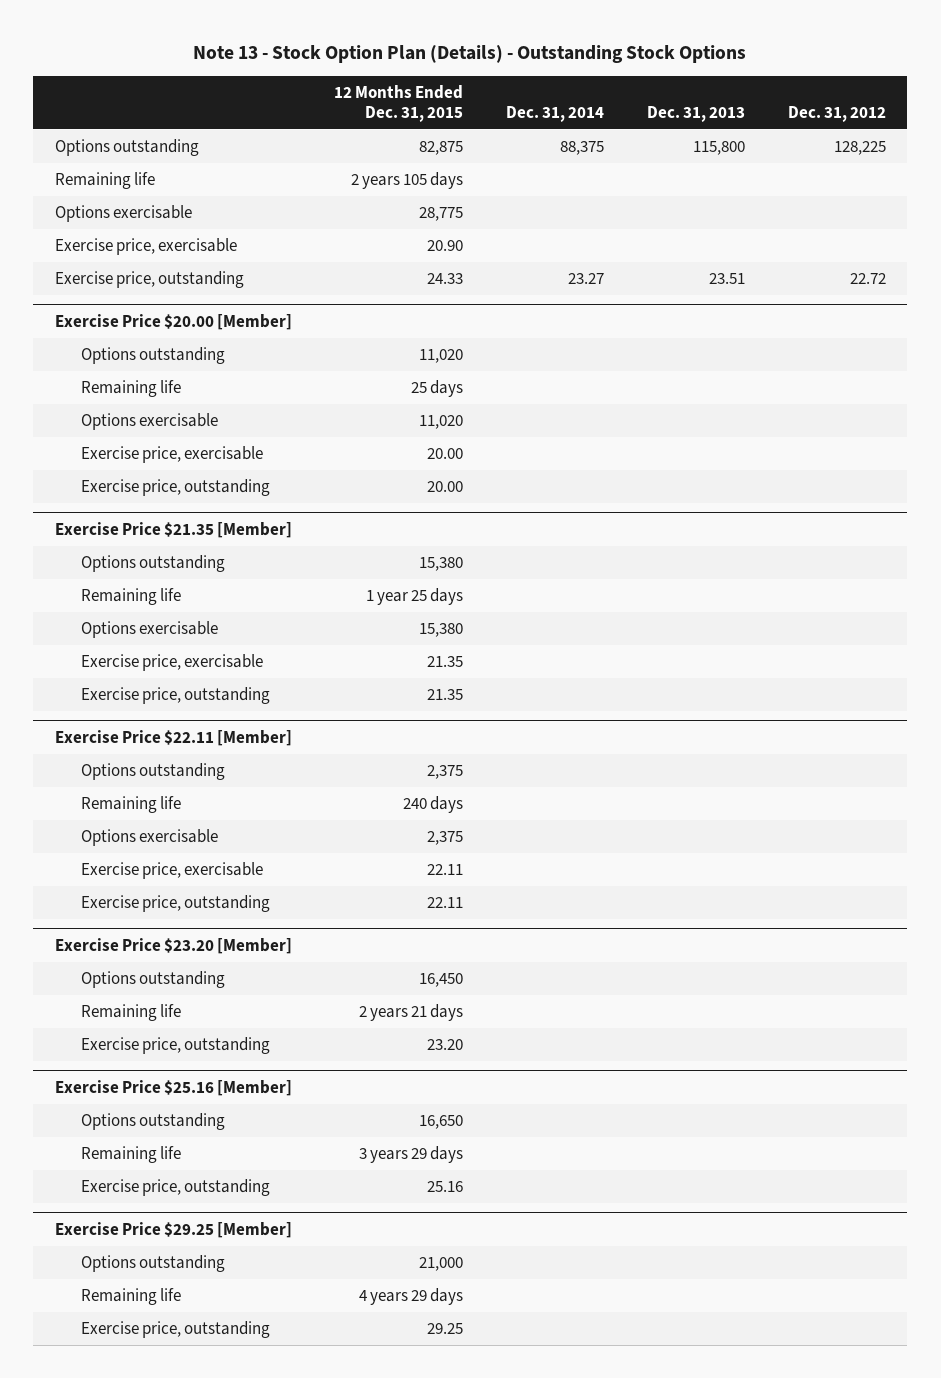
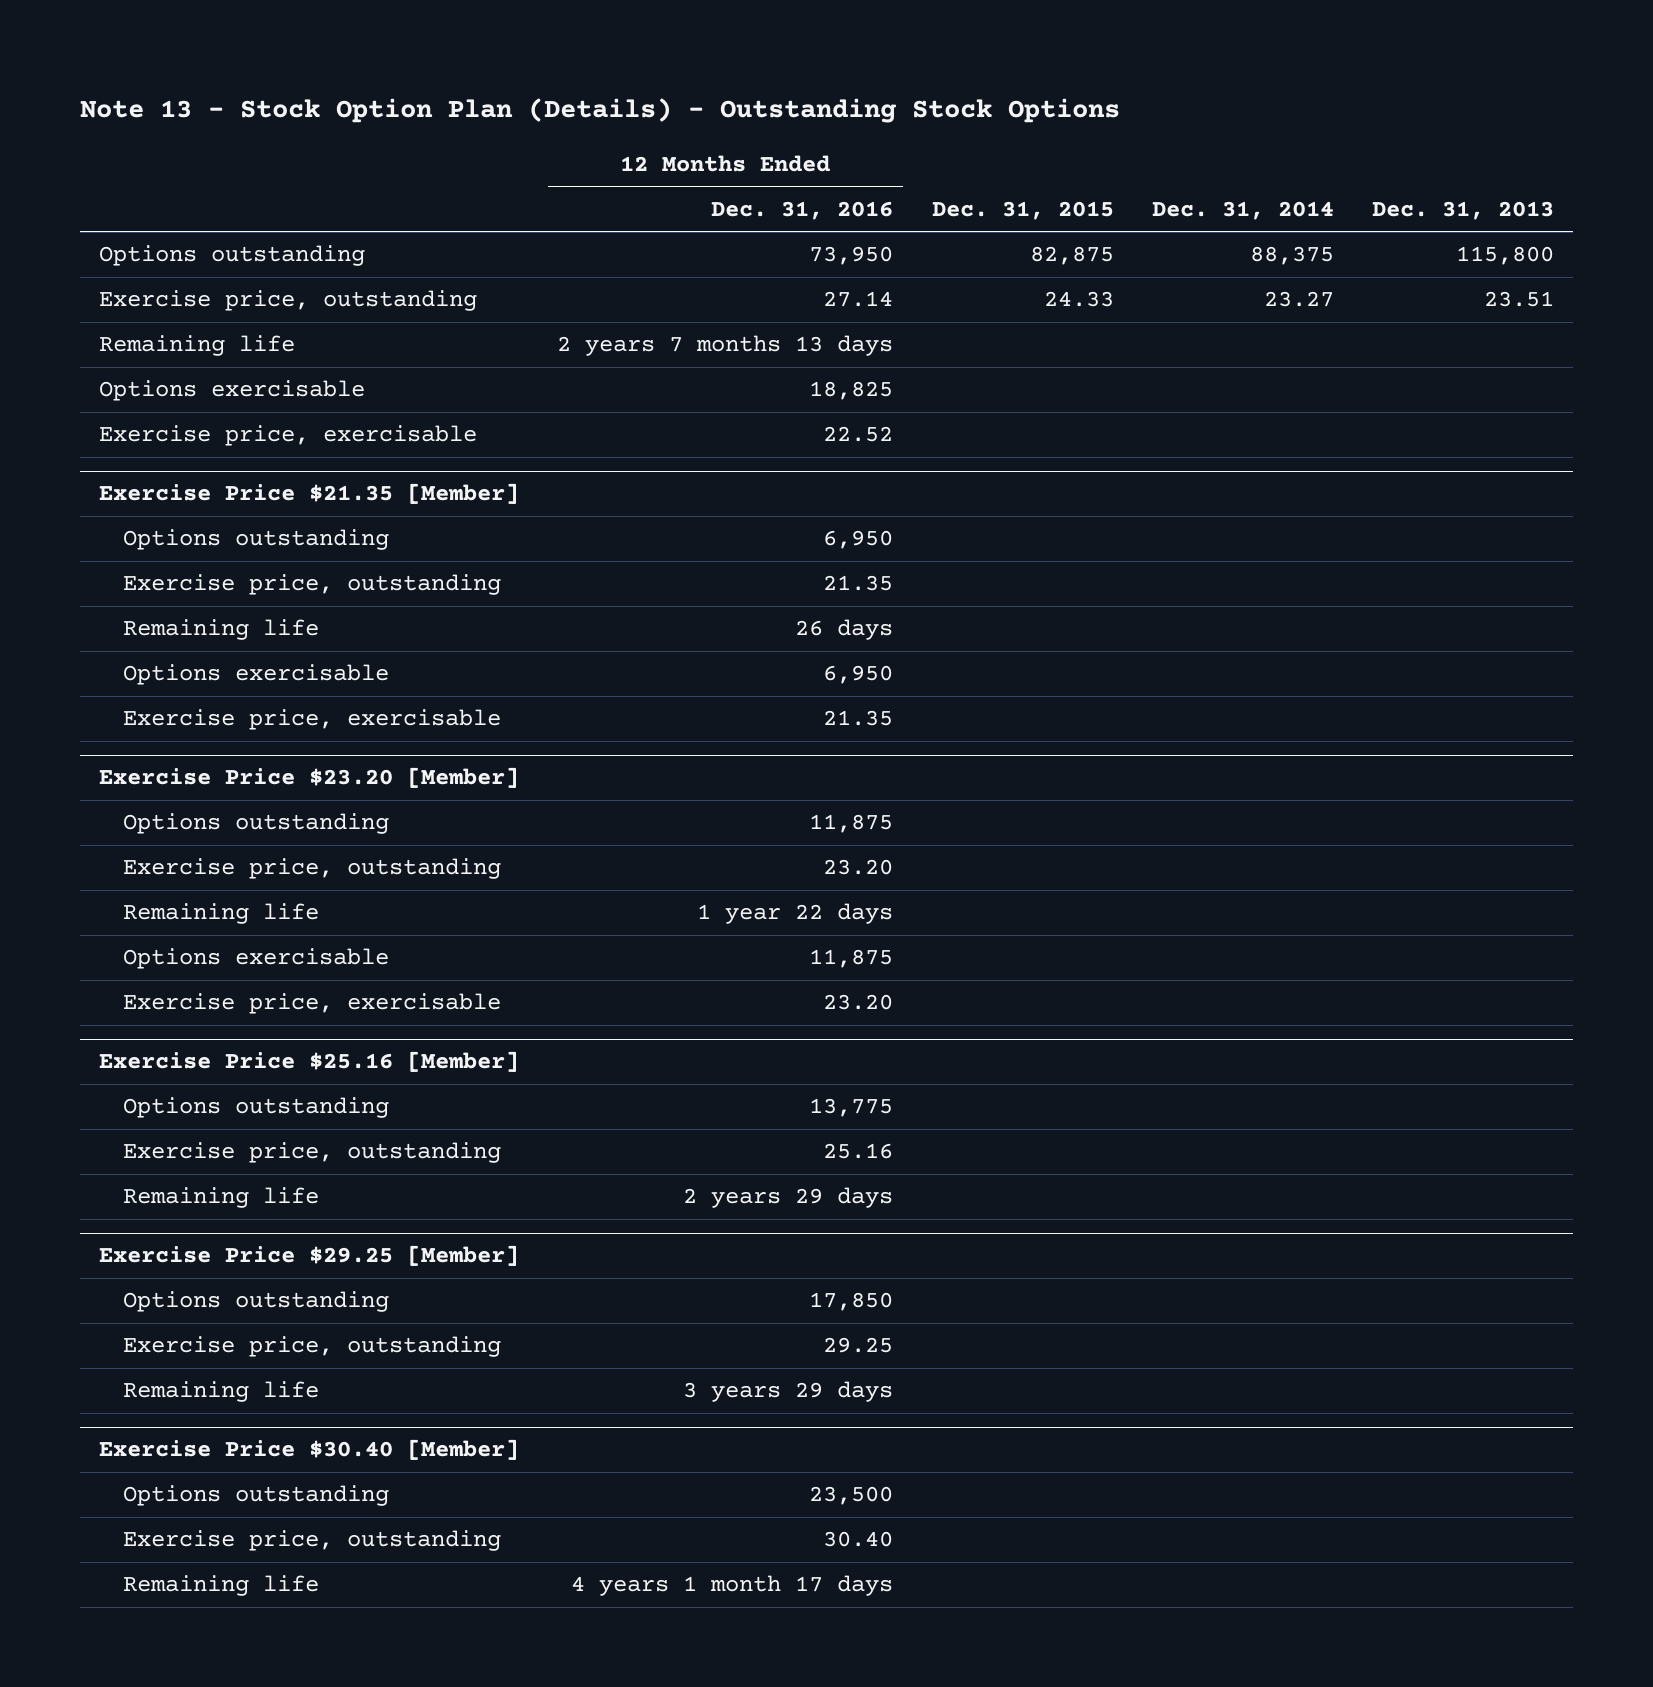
- | 12 Months Ended Dec. 31, 2015 | Dec. 31, 2014 | Dec. 31, 2013 | Dec. 31, 2012
+ | 12 Months Ended Dec. 31, 2016 | Dec. 31, 2015 | Dec. 31, 2014 | Dec. 31, 2013
moved up: Exercise price, outstanding | 27.14 | 24.33 | 23.27 | 23.51
- Exercise Price $20.00 [Member]
- Options outstanding | 11,020 | | |
- Remaining life | 25 days | | |
- Options exercisable | 11,020 | | |
- Exercise price, exercisable | 20.00 | | |
- Exercise price, outstanding | 20.00 | | |
@ Exercise Price $21.35 [Member]
moved up: Exercise price, outstanding | 21.35 | | |
- Exercise Price $22.11 [Member]
- Options outstanding | 2,375 | | |
- Remaining life | 240 days | | |
- Options exercisable | 2,375 | | |
- Exercise price, exercisable | 22.11 | | |
- Exercise price, outstanding | 22.11 | | |
@ Exercise Price $23.20 [Member]
moved down: Remaining life | 1 year 22 days | | |
+ Options exercisable | 11,875 | | |
+ Exercise price, exercisable | 23.20 | | |
@ Exercise Price $25.16 [Member]
moved down: Remaining life | 2 years 29 days | | |
@ Exercise Price $29.25 [Member]
moved down: Remaining life | 3 years 29 days | | |
+ Exercise Price $30.40 [Member]
+ Options outstanding | 23,500 | | |
+ Exercise price, outstanding | 30.40 | | |
+ Remaining life | 4 years 1 month 17 days | | |

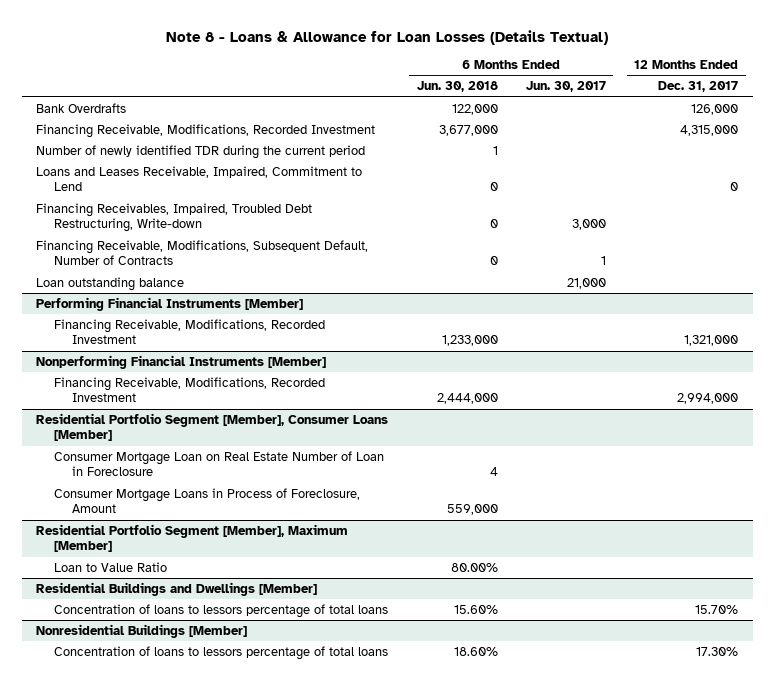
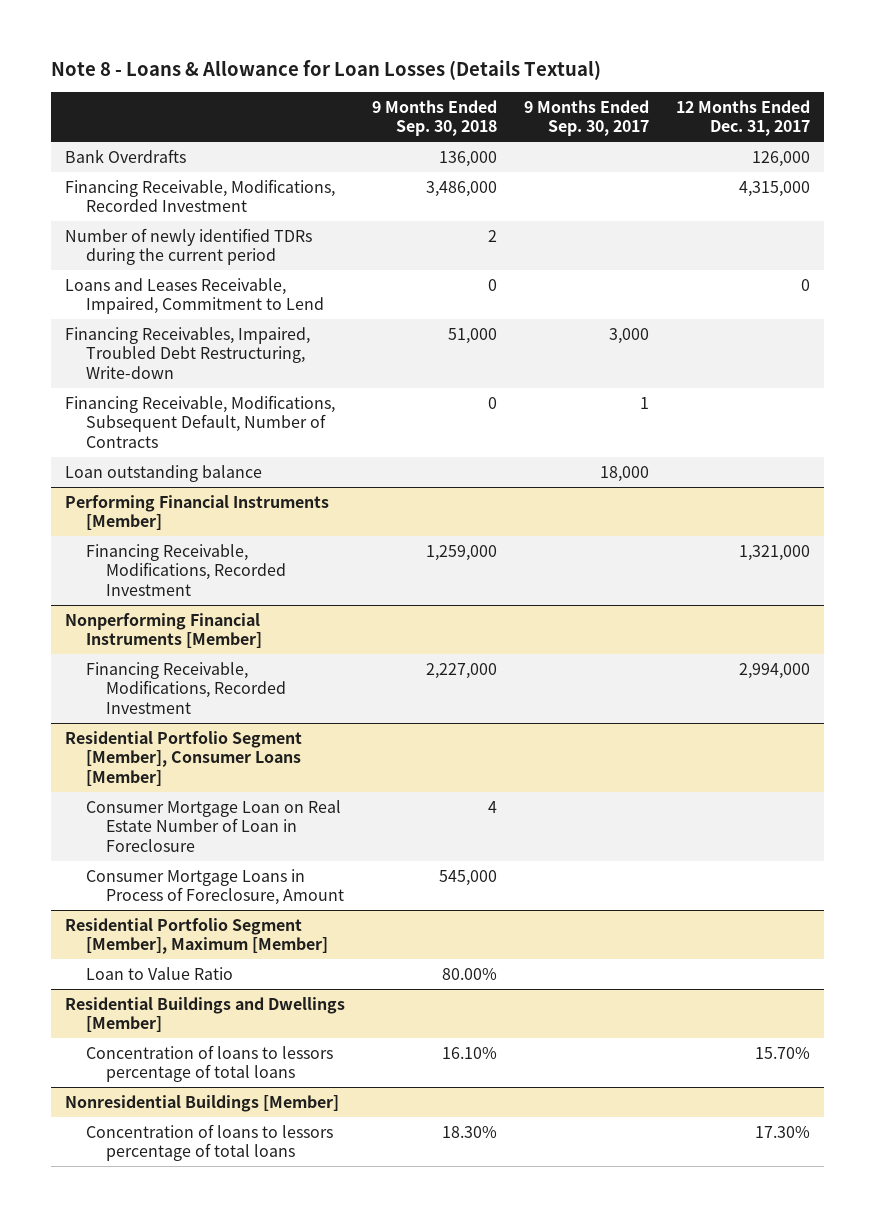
- | 6 Months Ended Jun. 30, 2018 | 6 Months Ended Jun. 30, 2017 | 12 Months Ended Dec. 31, 2017
+ | 9 Months Ended Sep. 30, 2018 | 9 Months Ended Sep. 30, 2017 | 12 Months Ended Dec. 31, 2017
- Number of newly identified TDR during the current period | 1 | |
+ Number of newly identified TDRs during the current period | 2 | |

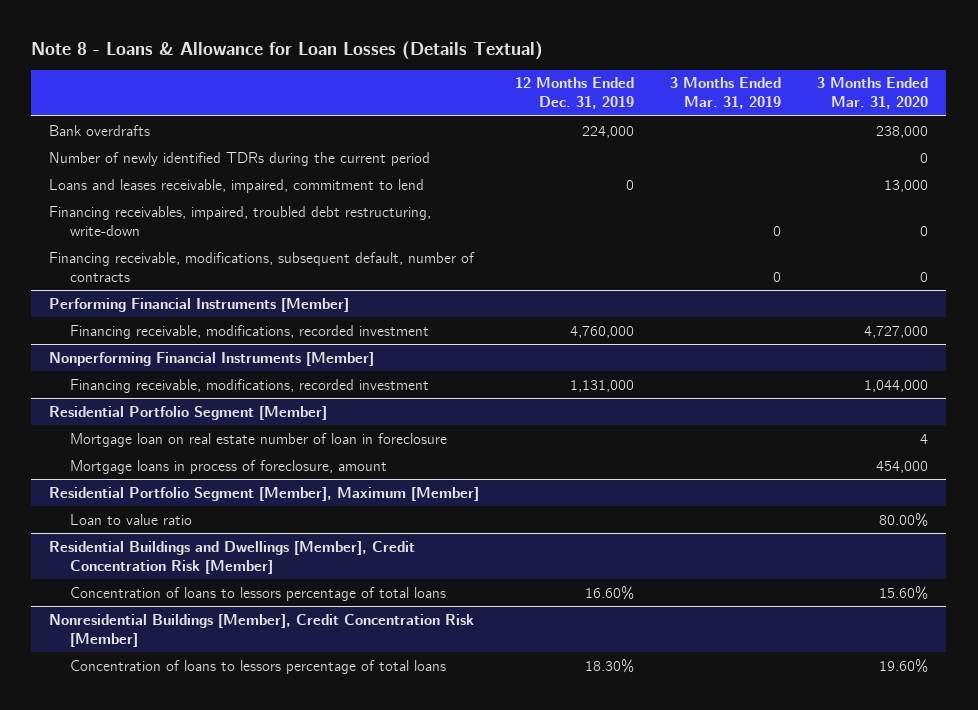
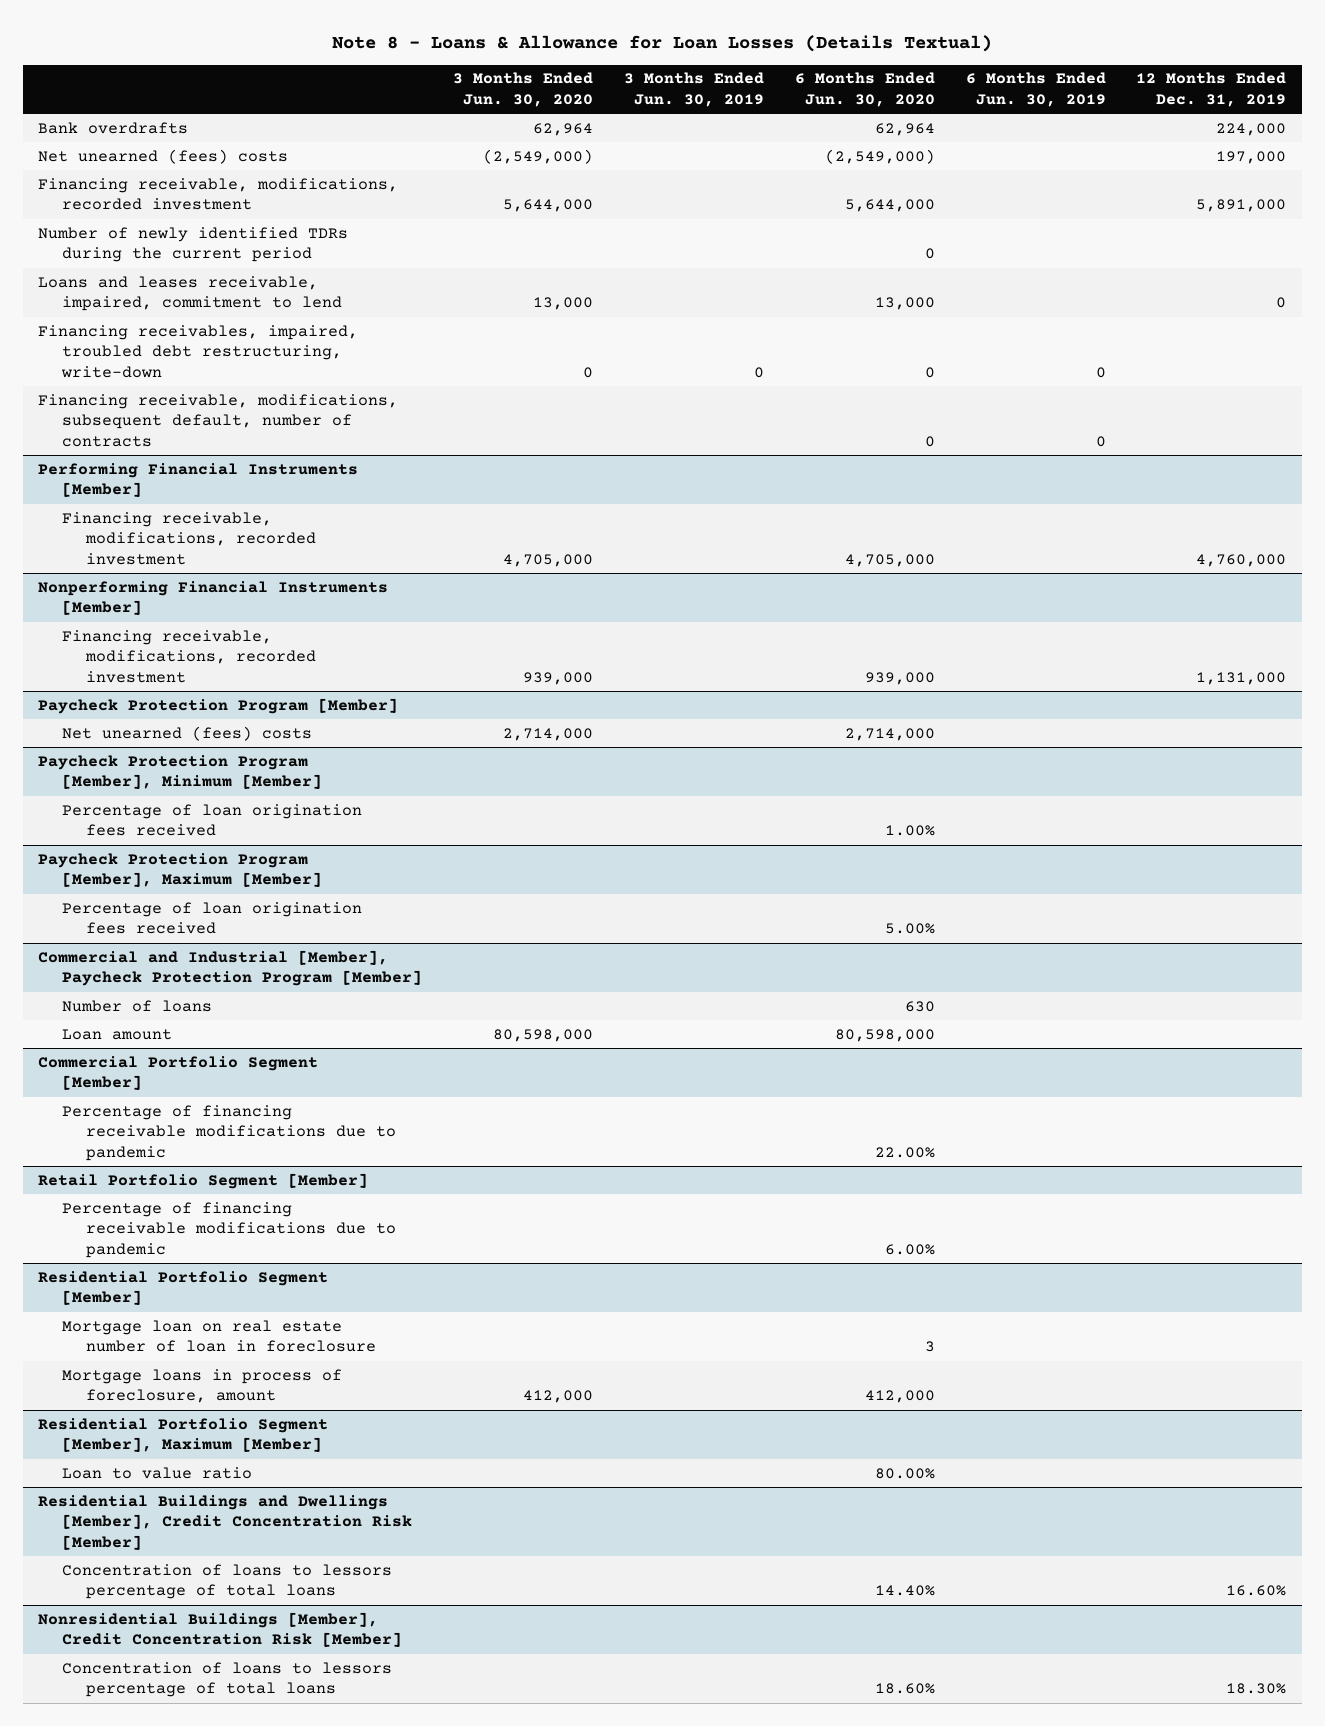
- | 12 Months Ended Dec. 31, 2019 | 3 Months Ended Mar. 31, 2019 | 3 Months Ended Mar. 31, 2020
+ | 3 Months Ended Jun. 30, 2020 | 3 Months Ended Jun. 30, 2019 | 6 Months Ended Jun. 30, 2020 | 6 Months Ended Jun. 30, 2019 | 12 Months Ended Dec. 31, 2019
+ Net unearned (fees) costs | (2,549,000) | | (2,549,000) | | 197,000
+ Financing receivable, modifications, recorded investment | 5,644,000 | | 5,644,000 | | 5,891,000
+ Paycheck Protection Program [Member]
+ Net unearned (fees) costs | 2,714,000 | | 2,714,000 | |
+ Paycheck Protection Program [Member], Minimum [Member]
+ Percentage of loan origination fees received | | | 1.00% | |
+ Paycheck Protection Program [Member], Maximum [Member]
+ Percentage of loan origination fees received | | | 5.00% | |
+ Commercial and Industrial [Member], Paycheck Protection Program [Member]
+ Number of loans | | | 630 | |
+ Loan amount | 80,598,000 | | 80,598,000 | |
+ Commercial Portfolio Segment [Member]
+ Percentage of financing receivable modifications due to pandemic | | | 22.00% | |
+ Retail Portfolio Segment [Member]
+ Percentage of financing receivable modifications due to pandemic | | | 6.00% | |

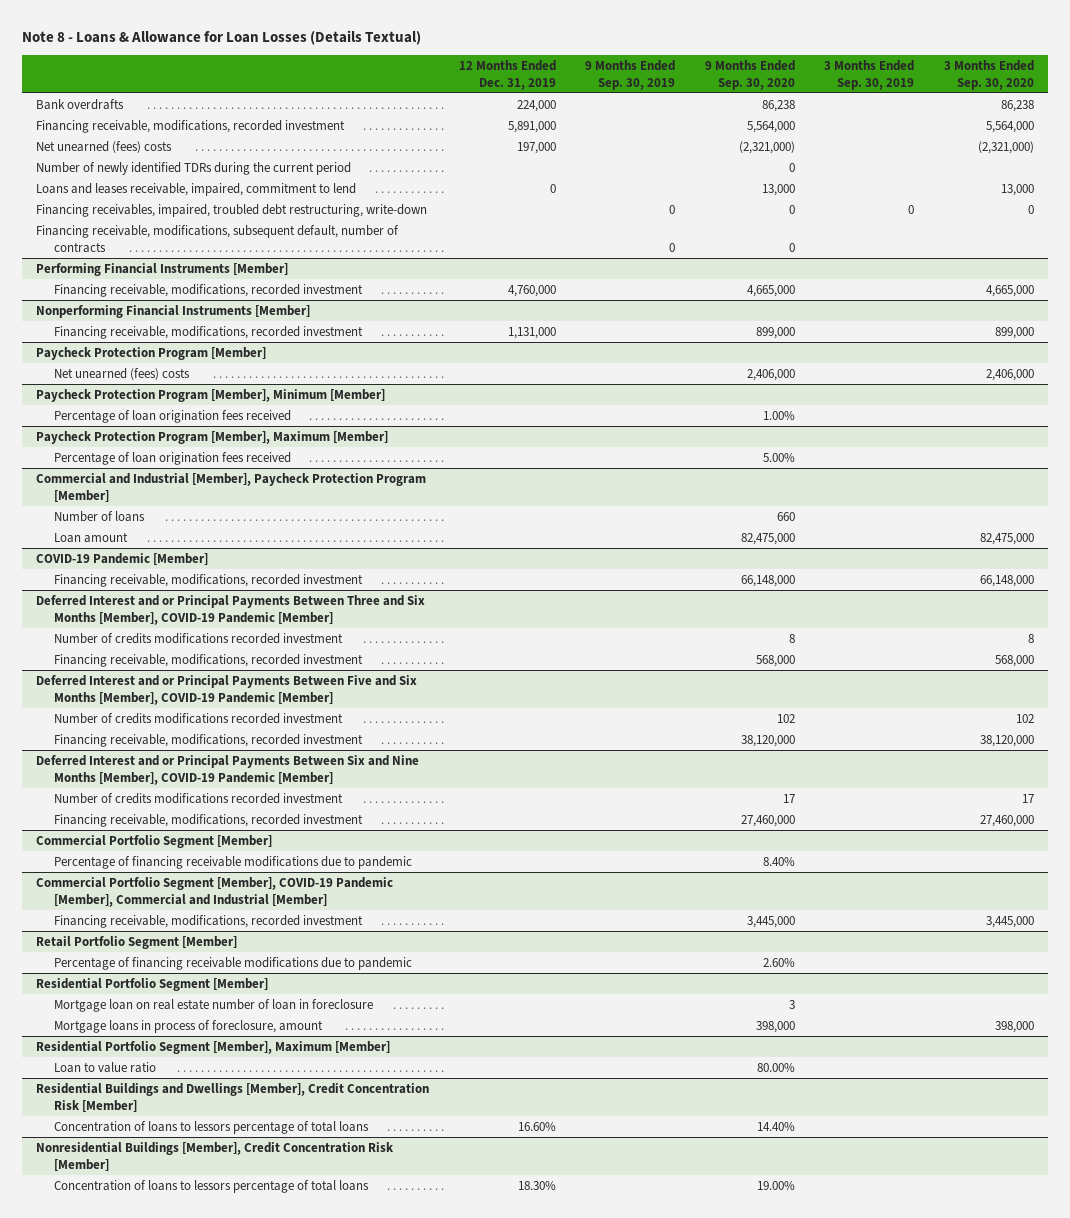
- | 3 Months Ended Jun. 30, 2020 | 3 Months Ended Jun. 30, 2019 | 6 Months Ended Jun. 30, 2020 | 6 Months Ended Jun. 30, 2019 | 12 Months Ended Dec. 31, 2019
+ | 12 Months Ended Dec. 31, 2019 | 9 Months Ended Sep. 30, 2019 | 9 Months Ended Sep. 30, 2020 | 3 Months Ended Sep. 30, 2019 | 3 Months Ended Sep. 30, 2020
moved down: Net unearned (fees) costs | 197,000 | | (2,321,000) | | (2,321,000)
+ COVID-19 Pandemic [Member]
+ Financing receivable, modifications, recorded investment | | | 66,148,000 | | 66,148,000
+ Deferred Interest and or Principal Payments Between Three and Six Months [Member], COVID-19 Pandemic [Member]
+ Number of credits modifications recorded investment | | | 8 | | 8
+ Financing receivable, modifications, recorded investment | | | 568,000 | | 568,000
+ Deferred Interest and or Principal Payments Between Five and Six Months [Member], COVID-19 Pandemic [Member]
+ Number of credits modifications recorded investment | | | 102 | | 102
+ Financing receivable, modifications, recorded investment | | | 38,120,000 | | 38,120,000
+ Deferred Interest and or Principal Payments Between Six and Nine Months [Member], COVID-19 Pandemic [Member]
+ Number of credits modifications recorded investment | | | 17 | | 17
+ Financing receivable, modifications, recorded investment | | | 27,460,000 | | 27,460,000
+ Commercial Portfolio Segment [Member], COVID-19 Pandemic [Member], Commercial and Industrial [Member]
+ Financing receivable, modifications, recorded investment | | | 3,445,000 | | 3,445,000

